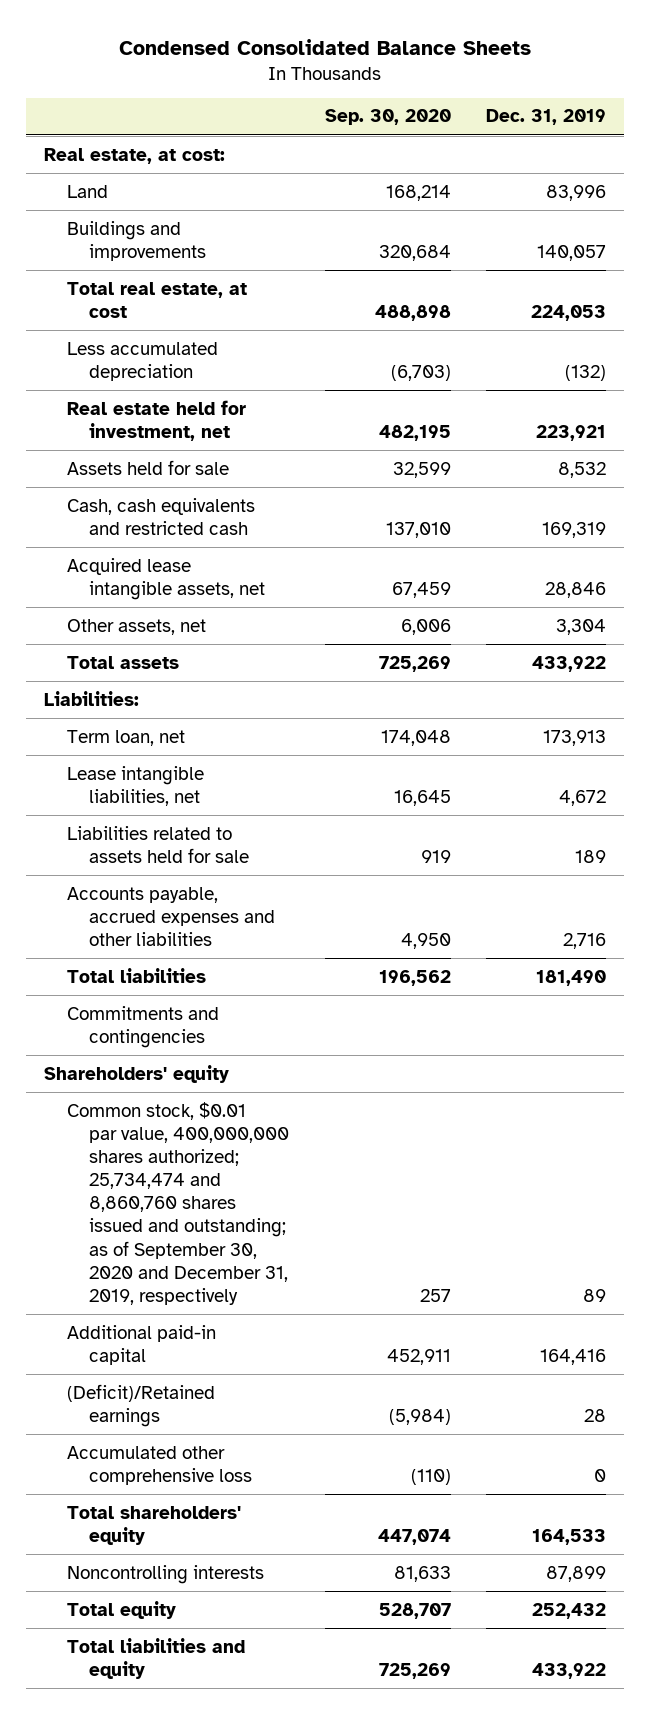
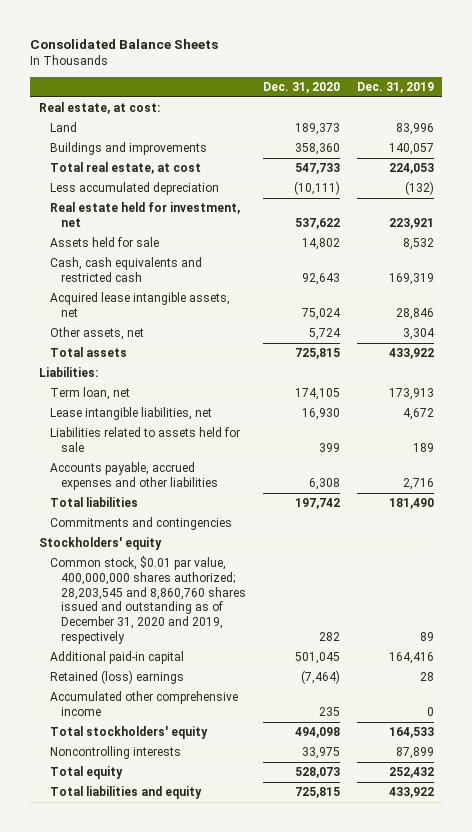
- Condensed Consolidated Balance Sheets
+ Consolidated Balance Sheets
- | Sep. 30, 2020 | Dec. 31, 2019
+ | Dec. 31, 2020 | Dec. 31, 2019
- Shareholders' equity
- Common stock, $0.01 par value, 400,000,000 shares authorized; 25,734,474 and 8,860,760 shares issued and outstanding; as of September 30, 2020 and December 31, 2019, respectively | 257 | 89
+ Stockholders' equity
+ Common stock, $0.01 par value, 400,000,000 shares authorized; 28,203,545 and 8,860,760 shares issued and outstanding as of December 31, 2020 and 2019, respectively | 282 | 89
- (Deficit)/Retained earnings | (5,984) | 28
- Accumulated other comprehensive loss | (110) | 0
- Total shareholders' equity | 447,074 | 164,533
+ Retained (loss) earnings | (7,464) | 28
+ Accumulated other comprehensive income | 235 | 0
+ Total stockholders' equity | 494,098 | 164,533

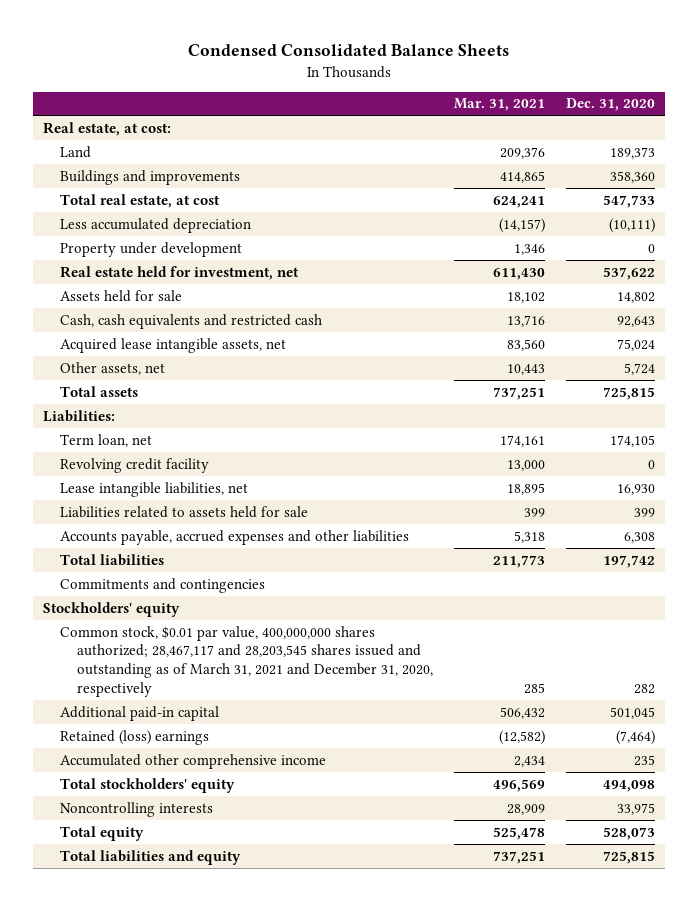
- Consolidated Balance Sheets
+ Condensed Consolidated Balance Sheets
- | Dec. 31, 2020 | Dec. 31, 2019
+ | Mar. 31, 2021 | Dec. 31, 2020
+ Property under development | 1,346 | 0
+ Revolving credit facility | 13,000 | 0
- Common stock, $0.01 par value, 400,000,000 shares authorized; 28,203,545 and 8,860,760 shares issued and outstanding as of December 31, 2020 and 2019, respectively | 282 | 89
+ Common stock, $0.01 par value, 400,000,000 shares authorized; 28,467,117 and 28,203,545 shares issued and outstanding as of March 31, 2021 and December 31, 2020, respectively | 285 | 282

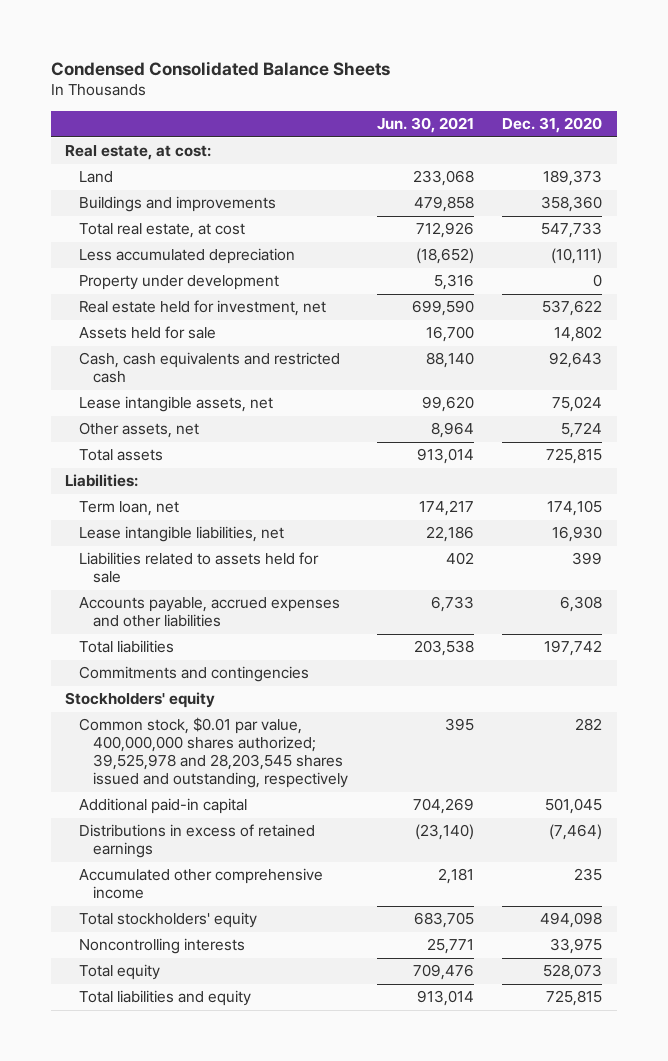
- | Mar. 31, 2021 | Dec. 31, 2020
+ | Jun. 30, 2021 | Dec. 31, 2020
- Acquired lease intangible assets, net | 83,560 | 75,024
+ Lease intangible assets, net | 99,620 | 75,024
- Revolving credit facility | 13,000 | 0
- Common stock, $0.01 par value, 400,000,000 shares authorized; 28,467,117 and 28,203,545 shares issued and outstanding as of March 31, 2021 and December 31, 2020, respectively | 285 | 282
+ Common stock, $0.01 par value, 400,000,000 shares authorized; 39,525,978 and 28,203,545 shares issued and outstanding, respectively | 395 | 282
- Retained (loss) earnings | (12,582) | (7,464)
+ Distributions in excess of retained earnings | (23,140) | (7,464)

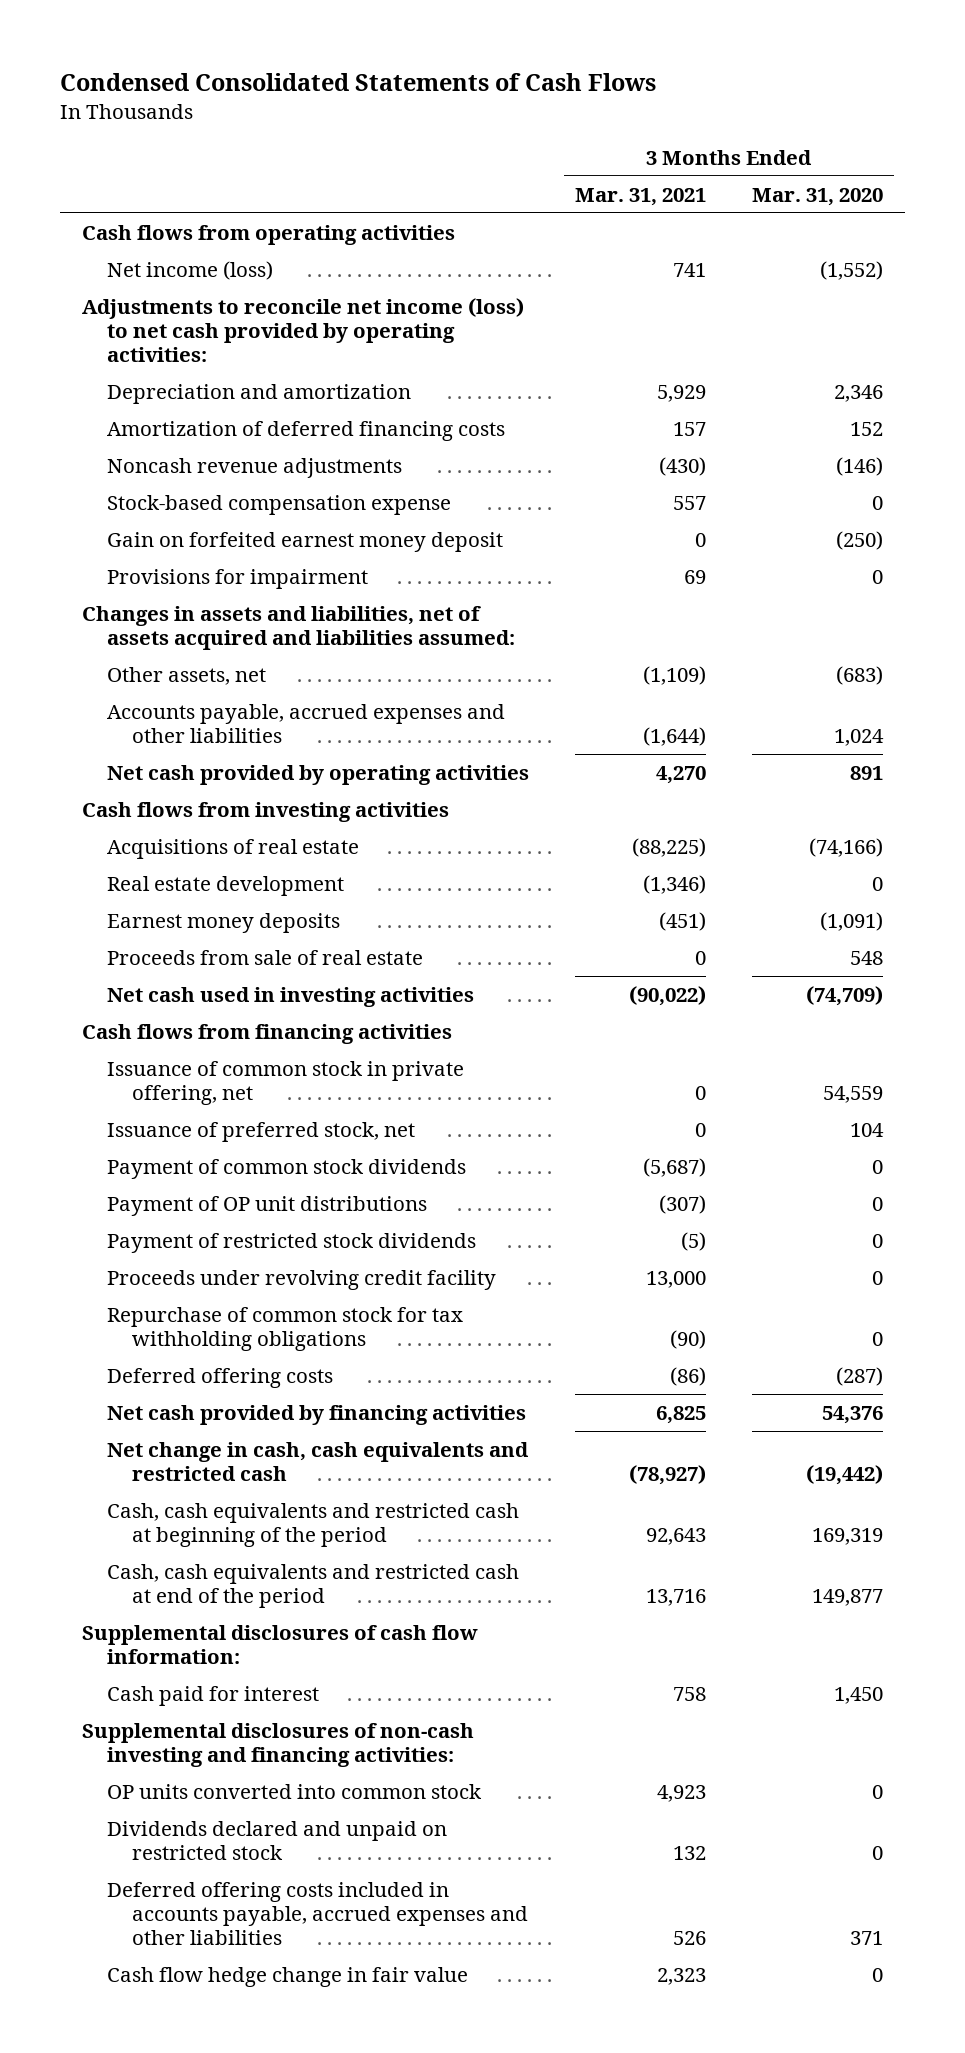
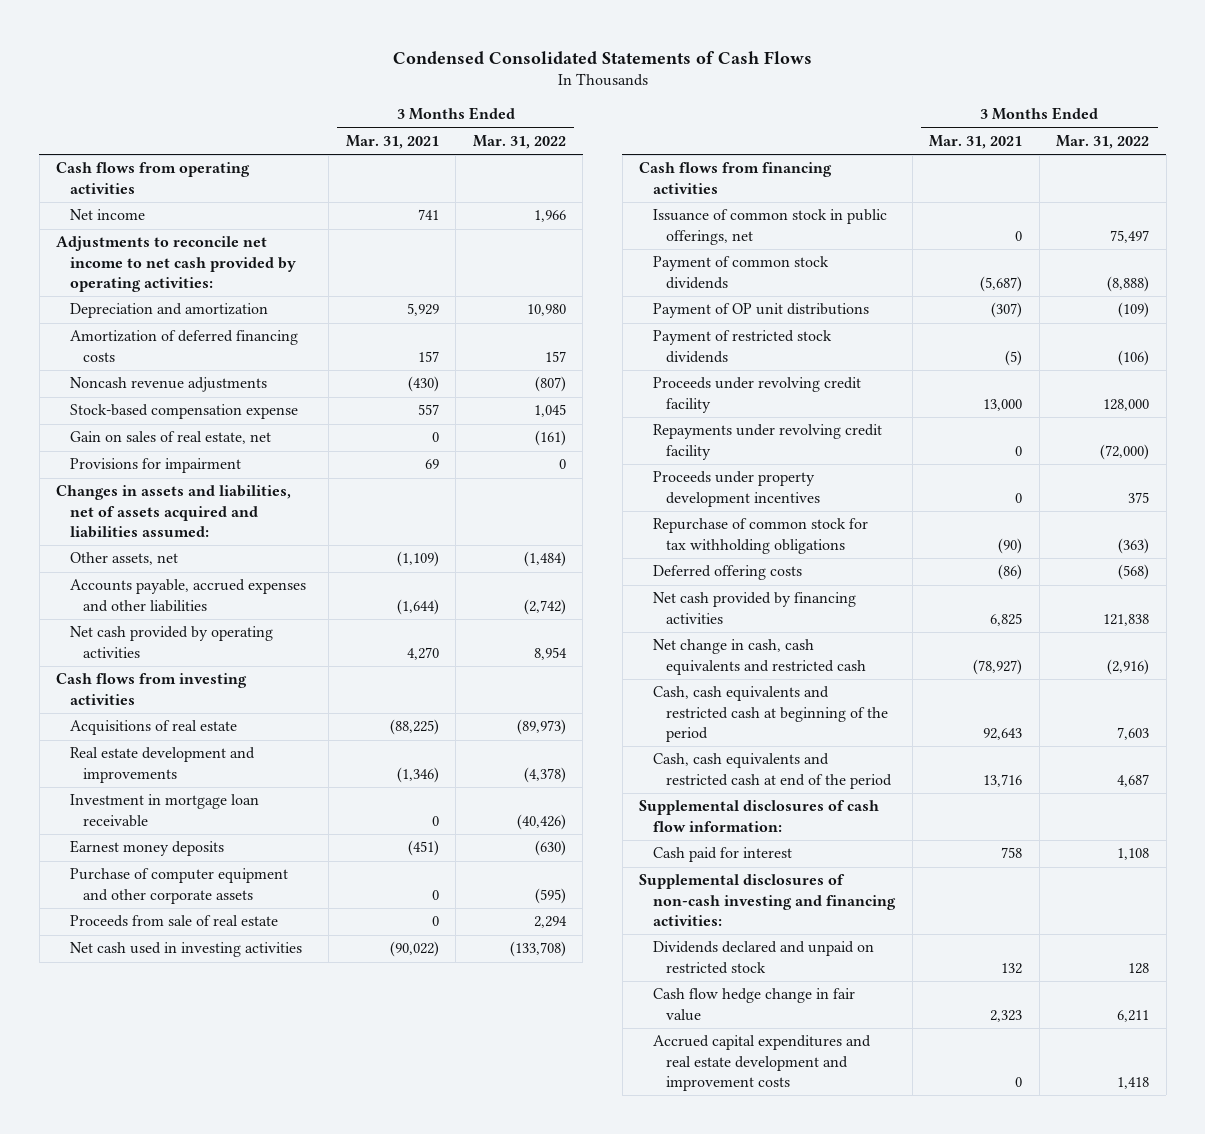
- | 3 Months Ended Mar. 31, 2021 | 3 Months Ended Mar. 31, 2020
+ | 3 Months Ended Mar. 31, 2021 | 3 Months Ended Mar. 31, 2022
- Net income (loss) | 741 | (1,552)
- Adjustments to reconcile net income (loss) to net cash provided by operating activities:
+ Net income | 741 | 1,966
+ Adjustments to reconcile net income to net cash provided by operating activities:
- Gain on forfeited earnest money deposit | 0 | (250)
+ Gain on sales of real estate, net | 0 | (161)
- Real estate development | (1,346) | 0
+ Real estate development and improvements | (1,346) | (4,378)
+ Investment in mortgage loan receivable | 0 | (40,426)
+ Purchase of computer equipment and other corporate assets | 0 | (595)
- Issuance of common stock in private offering, net | 0 | 54,559
- Issuance of preferred stock, net | 0 | 104
+ Issuance of common stock in public offerings, net | 0 | 75,497
+ Repayments under revolving credit facility | 0 | (72,000)
+ Proceeds under property development incentives | 0 | 375
- OP units converted into common stock | 4,923 | 0
- Deferred offering costs included in accounts payable, accrued expenses and other liabilities | 526 | 371
+ Accrued capital expenditures and real estate development and improvement costs | 0 | 1,418

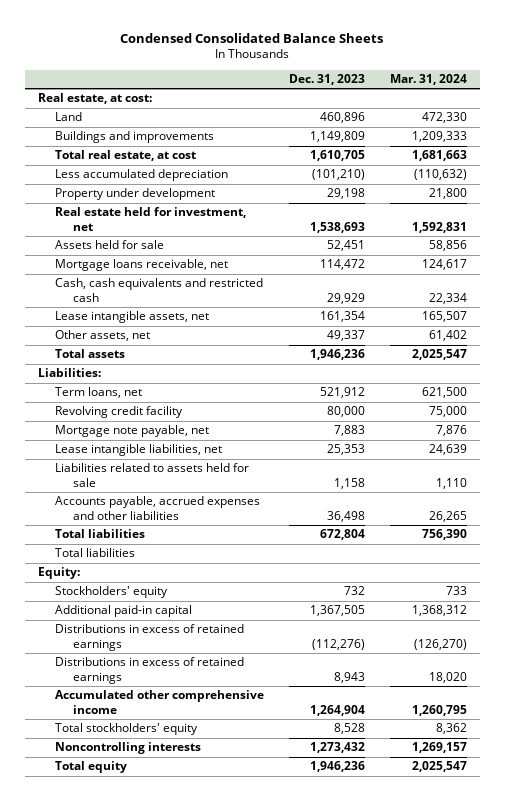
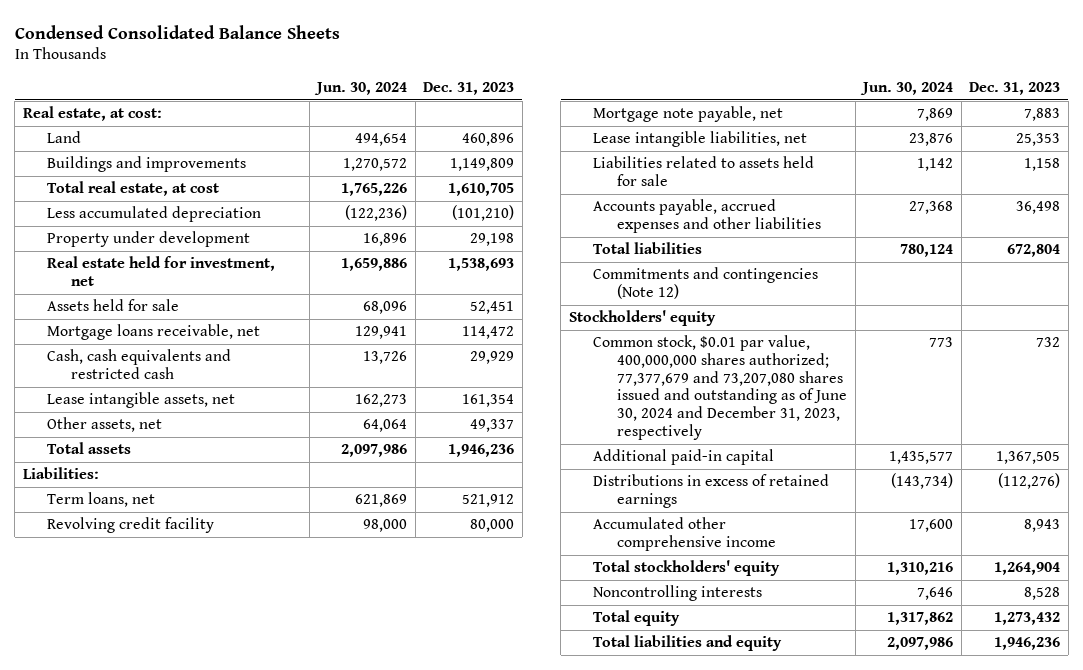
- | Dec. 31, 2023 | Mar. 31, 2024
+ | Jun. 30, 2024 | Dec. 31, 2023
- Total liabilities
- Equity:
- Stockholders' equity | 732 | 733
+ Commitments and contingencies (Note 12)
+ Stockholders' equity
+ Common stock, $0.01 par value, 400,000,000 shares authorized; 77,377,679 and 73,207,080 shares issued and outstanding as of June 30, 2024 and December 31, 2023, respectively | 773 | 732
- Distributions in excess of retained earnings | 8,943 | 18,020
- Accumulated other comprehensive income | 1,264,904 | 1,260,795
- Total stockholders' equity | 8,528 | 8,362
- Noncontrolling interests | 1,273,432 | 1,269,157
- Total equity | 1,946,236 | 2,025,547
+ Accumulated other comprehensive income | 17,600 | 8,943
+ Total stockholders' equity | 1,310,216 | 1,264,904
+ Noncontrolling interests | 7,646 | 8,528
+ Total equity | 1,317,862 | 1,273,432
+ Total liabilities and equity | 2,097,986 | 1,946,236

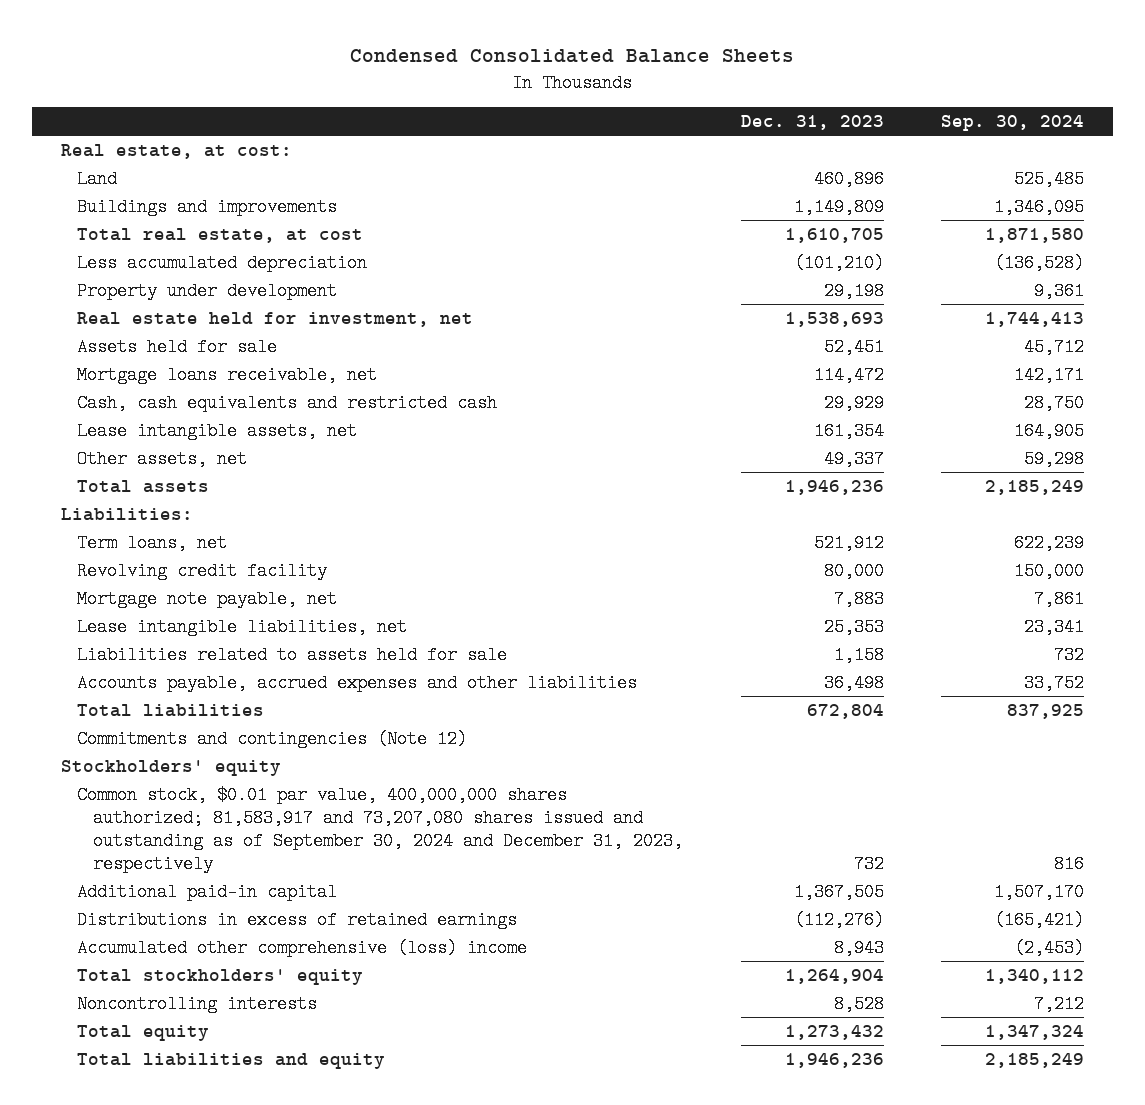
- | Jun. 30, 2024 | Dec. 31, 2023
+ | Dec. 31, 2023 | Sep. 30, 2024
- Common stock, $0.01 par value, 400,000,000 shares authorized; 77,377,679 and 73,207,080 shares issued and outstanding as of June 30, 2024 and December 31, 2023, respectively | 773 | 732
+ Common stock, $0.01 par value, 400,000,000 shares authorized; 81,583,917 and 73,207,080 shares issued and outstanding as of September 30, 2024 and December 31, 2023, respectively | 732 | 816
- Accumulated other comprehensive income | 17,600 | 8,943
+ Accumulated other comprehensive (loss) income | 8,943 | (2,453)

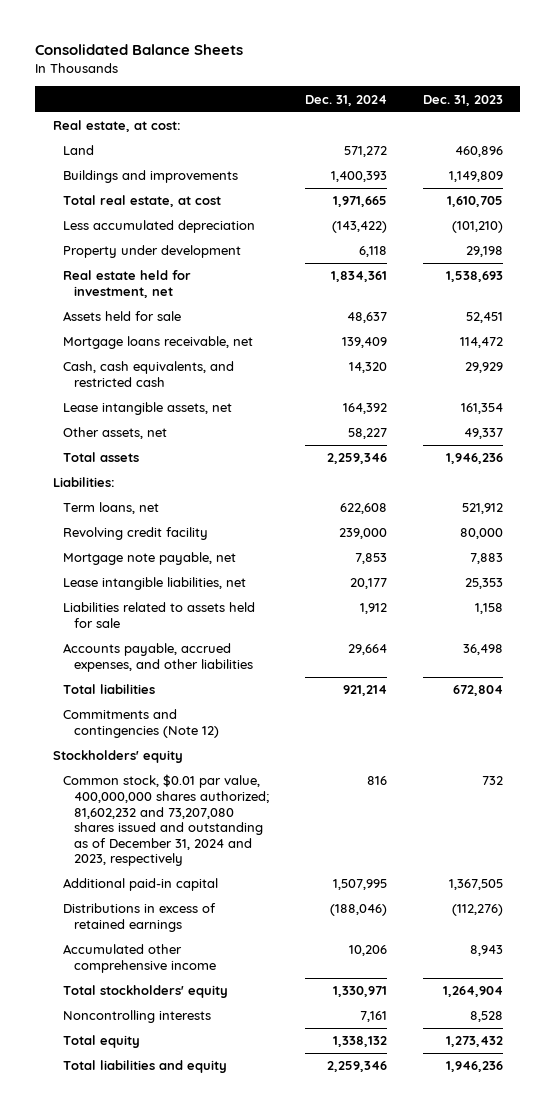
- Condensed Consolidated Balance Sheets
+ Consolidated Balance Sheets
- | Dec. 31, 2023 | Sep. 30, 2024
+ | Dec. 31, 2024 | Dec. 31, 2023
- Cash, cash equivalents and restricted cash | 29,929 | 28,750
+ Cash, cash equivalents, and restricted cash | 14,320 | 29,929
- Accounts payable, accrued expenses and other liabilities | 36,498 | 33,752
+ Accounts payable, accrued expenses, and other liabilities | 29,664 | 36,498
- Common stock, $0.01 par value, 400,000,000 shares authorized; 81,583,917 and 73,207,080 shares issued and outstanding as of September 30, 2024 and December 31, 2023, respectively | 732 | 816
+ Common stock, $0.01 par value, 400,000,000 shares authorized; 81,602,232 and 73,207,080 shares issued and outstanding as of December 31, 2024 and 2023, respectively | 816 | 732
- Accumulated other comprehensive (loss) income | 8,943 | (2,453)
+ Accumulated other comprehensive income | 10,206 | 8,943

